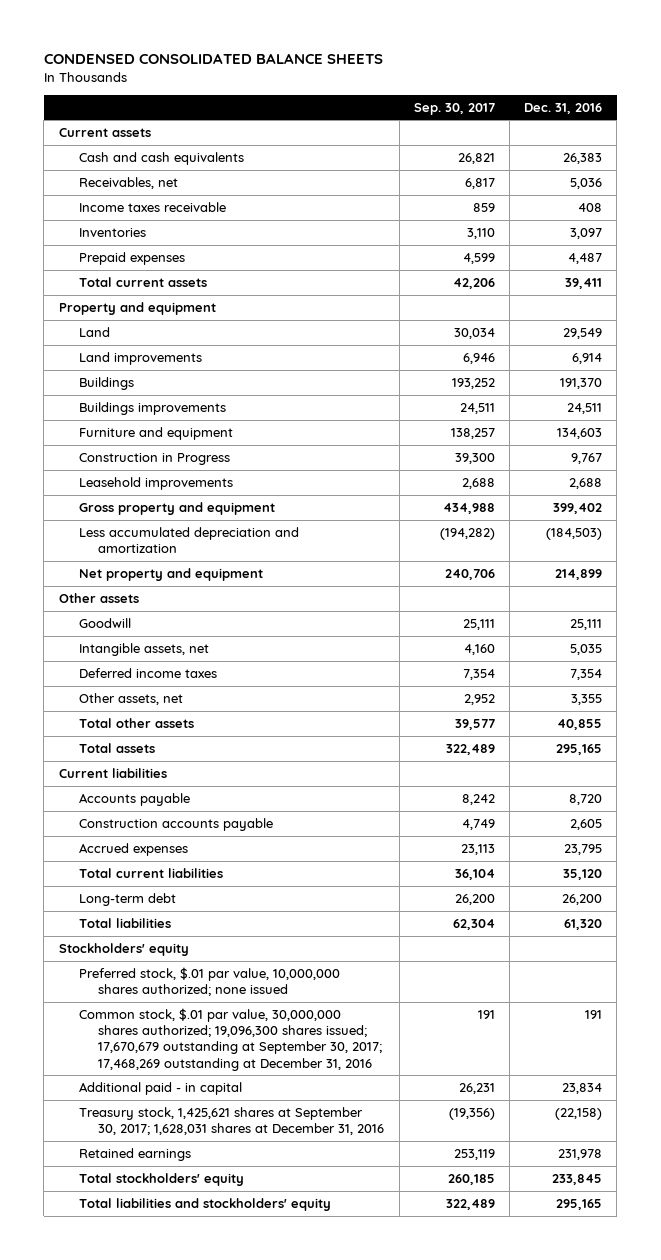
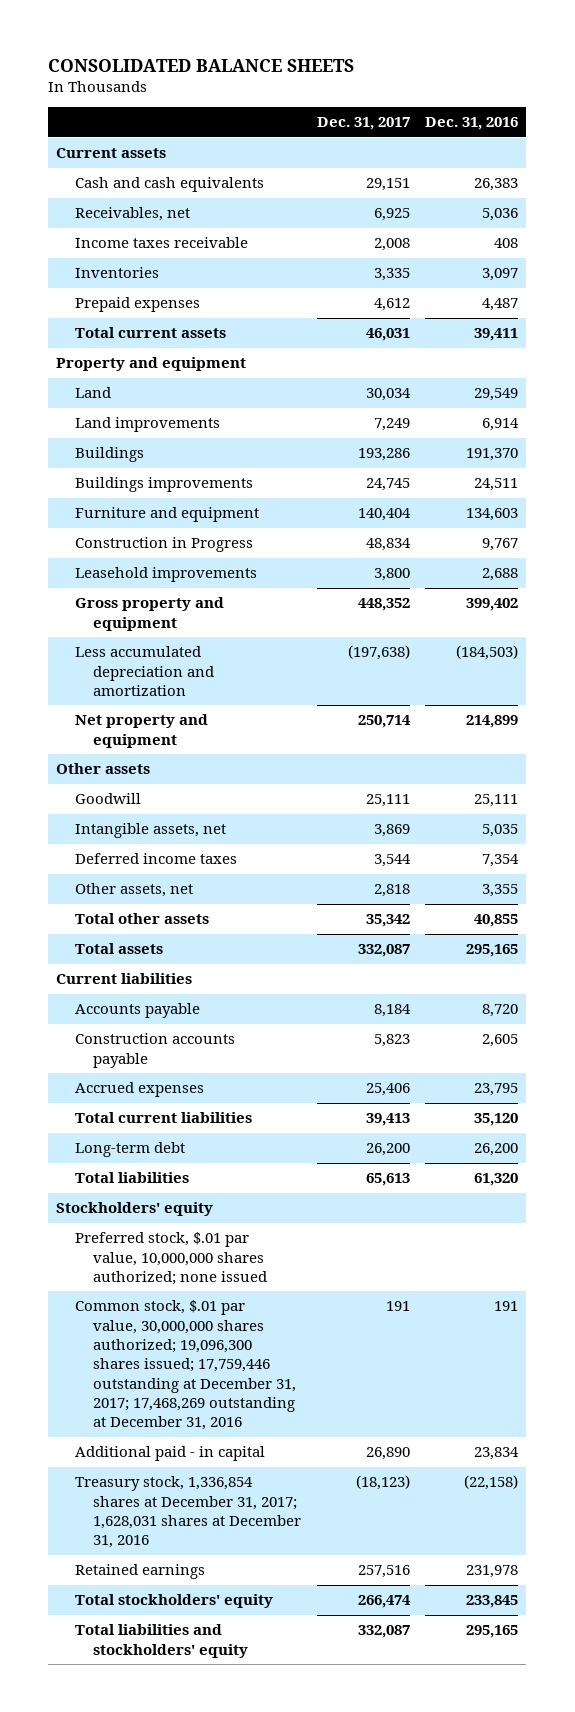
- CONDENSED CONSOLIDATED BALANCE SHEETS
+ CONSOLIDATED BALANCE SHEETS
- | Sep. 30, 2017 | Dec. 31, 2016
+ | Dec. 31, 2017 | Dec. 31, 2016
- Common stock, $.01 par value, 30,000,000 shares authorized; 19,096,300 shares issued; 17,670,679 outstanding at September 30, 2017; 17,468,269 outstanding at December 31, 2016 | 191 | 191
+ Common stock, $.01 par value, 30,000,000 shares authorized; 19,096,300 shares issued; 17,759,446 outstanding at December 31, 2017; 17,468,269 outstanding at December 31, 2016 | 191 | 191
- Treasury stock, 1,425,621 shares at September 30, 2017; 1,628,031 shares at December 31, 2016 | (19,356) | (22,158)
+ Treasury stock, 1,336,854 shares at December 31, 2017; 1,628,031 shares at December 31, 2016 | (18,123) | (22,158)

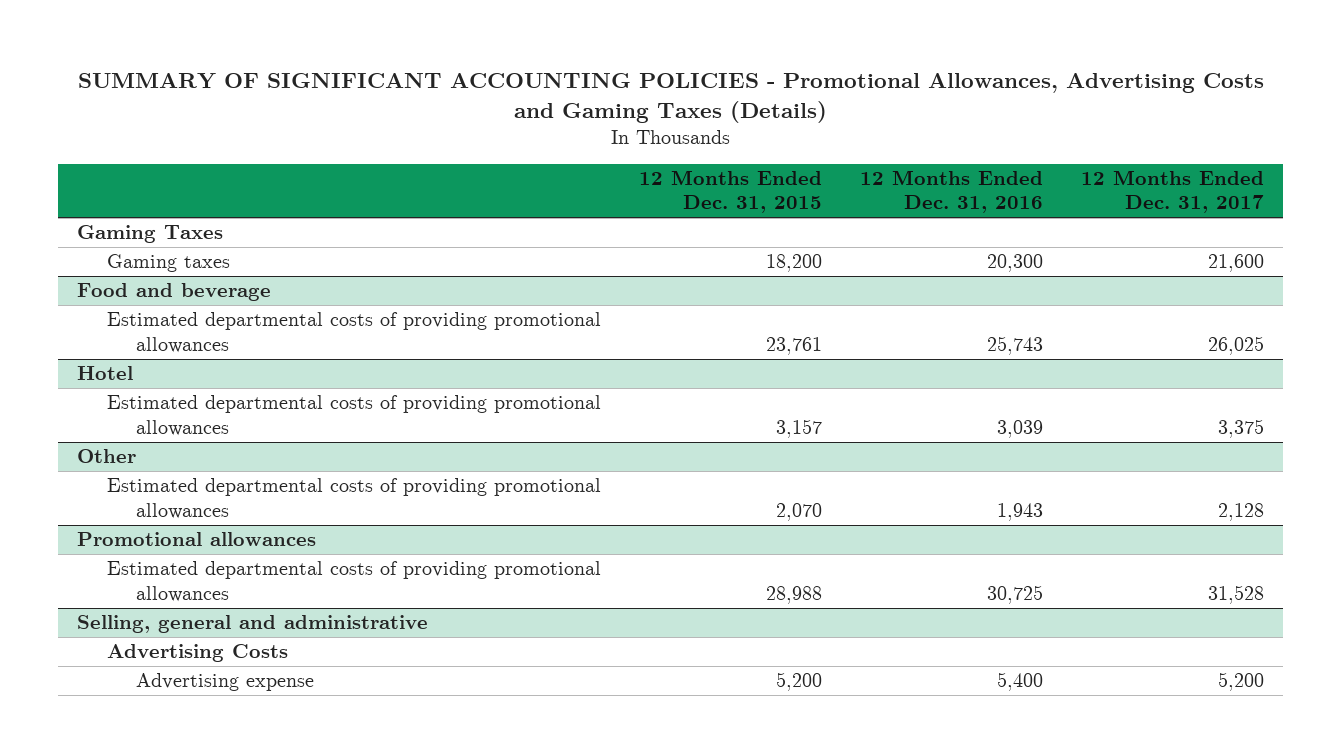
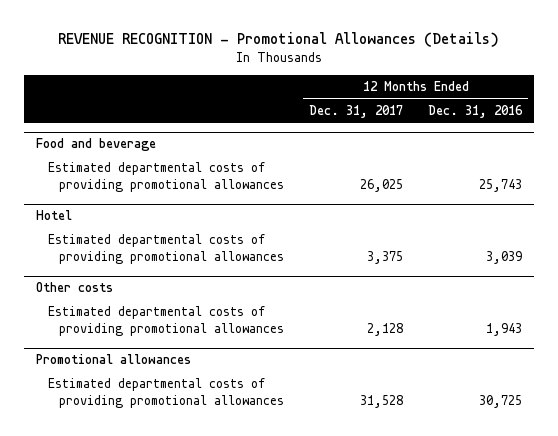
- SUMMARY OF SIGNIFICANT ACCOUNTING POLICIES - Promotional Allowances, Advertising Costs and Gaming Taxes (Details)
+ REVENUE RECOGNITION - Promotional Allowances (Details)
- | 12 Months Ended Dec. 31, 2015 | 12 Months Ended Dec. 31, 2016 | 12 Months Ended Dec. 31, 2017
+ | 12 Months Ended Dec. 31, 2017 | 12 Months Ended Dec. 31, 2016
- Gaming Taxes
- Gaming taxes | 18,200 | 20,300 | 21,600
- Other
+ Other costs
- Selling, general and administrative
- Advertising Costs
- Advertising expense | 5,200 | 5,400 | 5,200

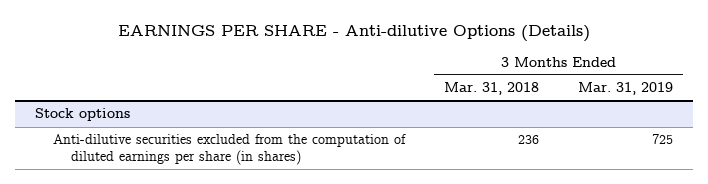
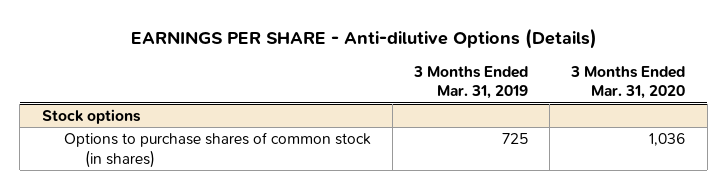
- | 3 Months Ended Mar. 31, 2018 | 3 Months Ended Mar. 31, 2019
+ | 3 Months Ended Mar. 31, 2019 | 3 Months Ended Mar. 31, 2020
@ Stock options
- Anti-dilutive securities excluded from the computation of diluted earnings per share (in shares) | 236 | 725
+ Options to purchase shares of common stock (in shares) | 725 | 1,036

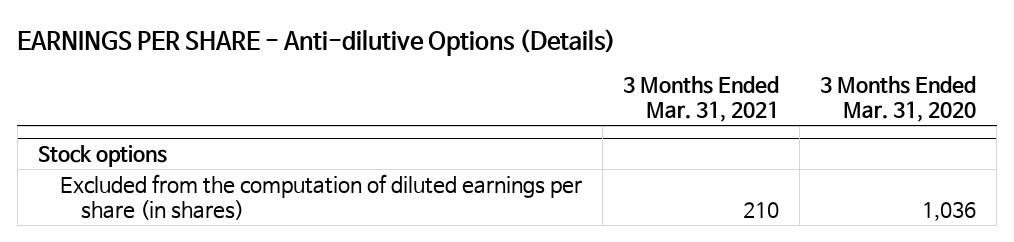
- | 3 Months Ended Mar. 31, 2019 | 3 Months Ended Mar. 31, 2020
+ | 3 Months Ended Mar. 31, 2021 | 3 Months Ended Mar. 31, 2020
@ Stock options
- Options to purchase shares of common stock (in shares) | 725 | 1,036
+ Excluded from the computation of diluted earnings per share (in shares) | 210 | 1,036

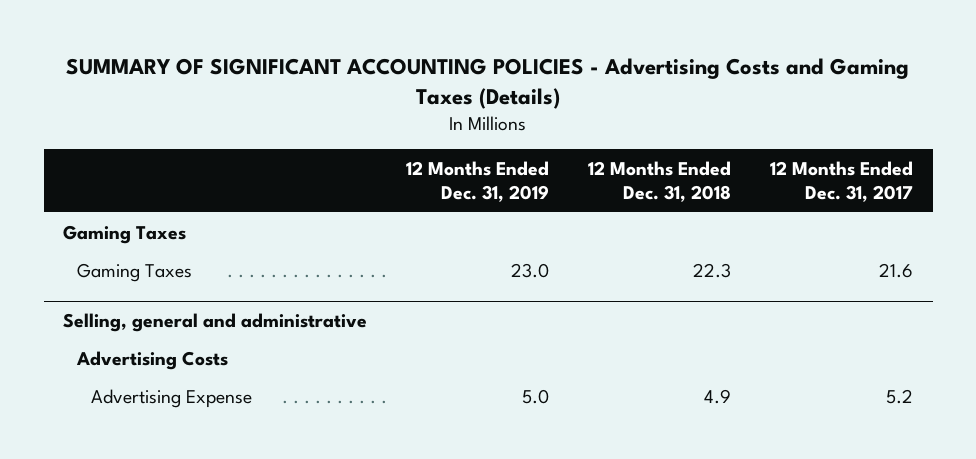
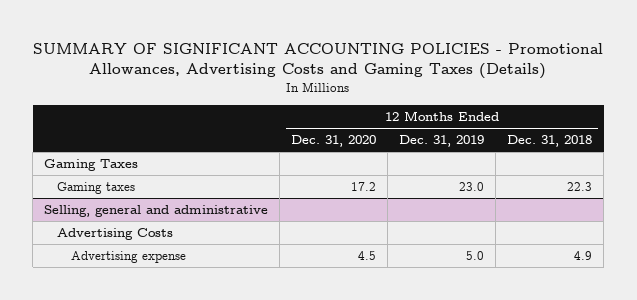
- SUMMARY OF SIGNIFICANT ACCOUNTING POLICIES - Advertising Costs and Gaming Taxes (Details)
+ SUMMARY OF SIGNIFICANT ACCOUNTING POLICIES - Promotional Allowances, Advertising Costs and Gaming Taxes (Details)
- | 12 Months Ended Dec. 31, 2019 | 12 Months Ended Dec. 31, 2018 | 12 Months Ended Dec. 31, 2017
+ | 12 Months Ended Dec. 31, 2020 | 12 Months Ended Dec. 31, 2019 | 12 Months Ended Dec. 31, 2018
- Gaming Taxes | 23.0 | 22.3 | 21.6
+ Gaming taxes | 17.2 | 23.0 | 22.3
@ Selling, general and administrative
- Advertising Expense | 5.0 | 4.9 | 5.2
+ Advertising expense | 4.5 | 5.0 | 4.9

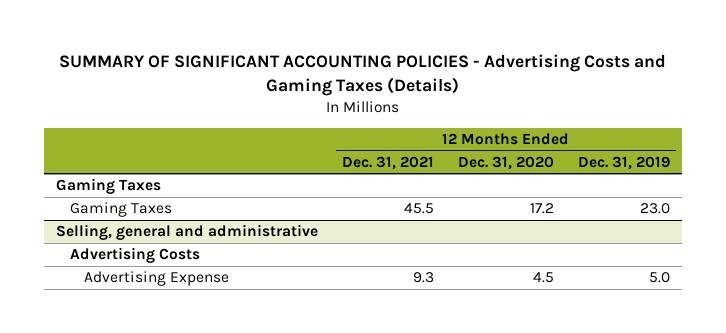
- SUMMARY OF SIGNIFICANT ACCOUNTING POLICIES - Promotional Allowances, Advertising Costs and Gaming Taxes (Details)
+ SUMMARY OF SIGNIFICANT ACCOUNTING POLICIES - Advertising Costs and Gaming Taxes (Details)
- | 12 Months Ended Dec. 31, 2020 | 12 Months Ended Dec. 31, 2019 | 12 Months Ended Dec. 31, 2018
+ | 12 Months Ended Dec. 31, 2021 | 12 Months Ended Dec. 31, 2020 | 12 Months Ended Dec. 31, 2019
- Gaming taxes | 17.2 | 23.0 | 22.3
+ Gaming Taxes | 45.5 | 17.2 | 23.0
@ Selling, general and administrative
- Advertising expense | 4.5 | 5.0 | 4.9
+ Advertising Expense | 9.3 | 4.5 | 5.0

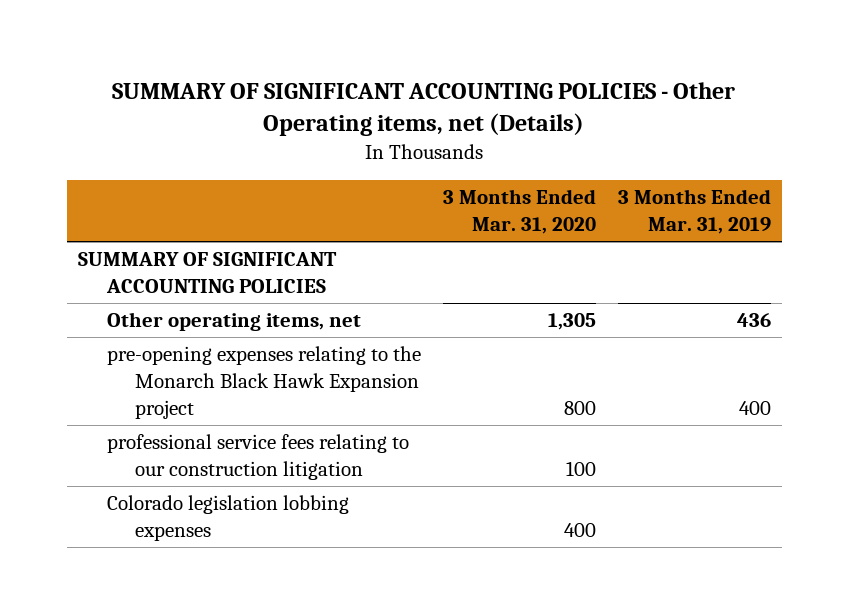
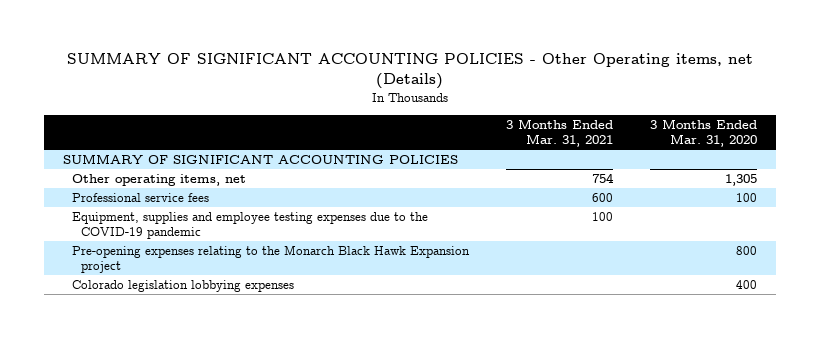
- | 3 Months Ended Mar. 31, 2020 | 3 Months Ended Mar. 31, 2019
+ | 3 Months Ended Mar. 31, 2021 | 3 Months Ended Mar. 31, 2020
- pre-opening expenses relating to the Monarch Black Hawk Expansion project | 800 | 400
- professional service fees relating to our construction litigation | 100 |
- Colorado legislation lobbing expenses | 400 |
+ Professional service fees | 600 | 100
+ Equipment, supplies and employee testing expenses due to the COVID-19 pandemic | 100 |
+ Pre-opening expenses relating to the Monarch Black Hawk Expansion project | | 800
+ Colorado legislation lobbying expenses | | 400

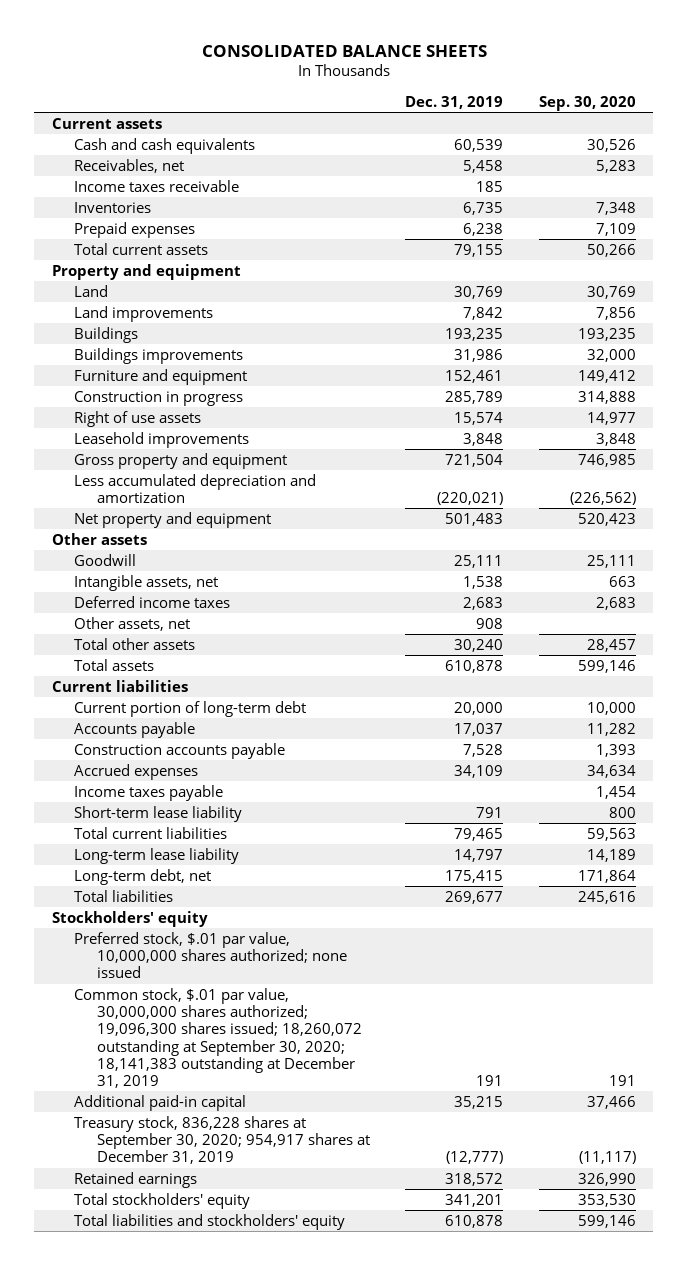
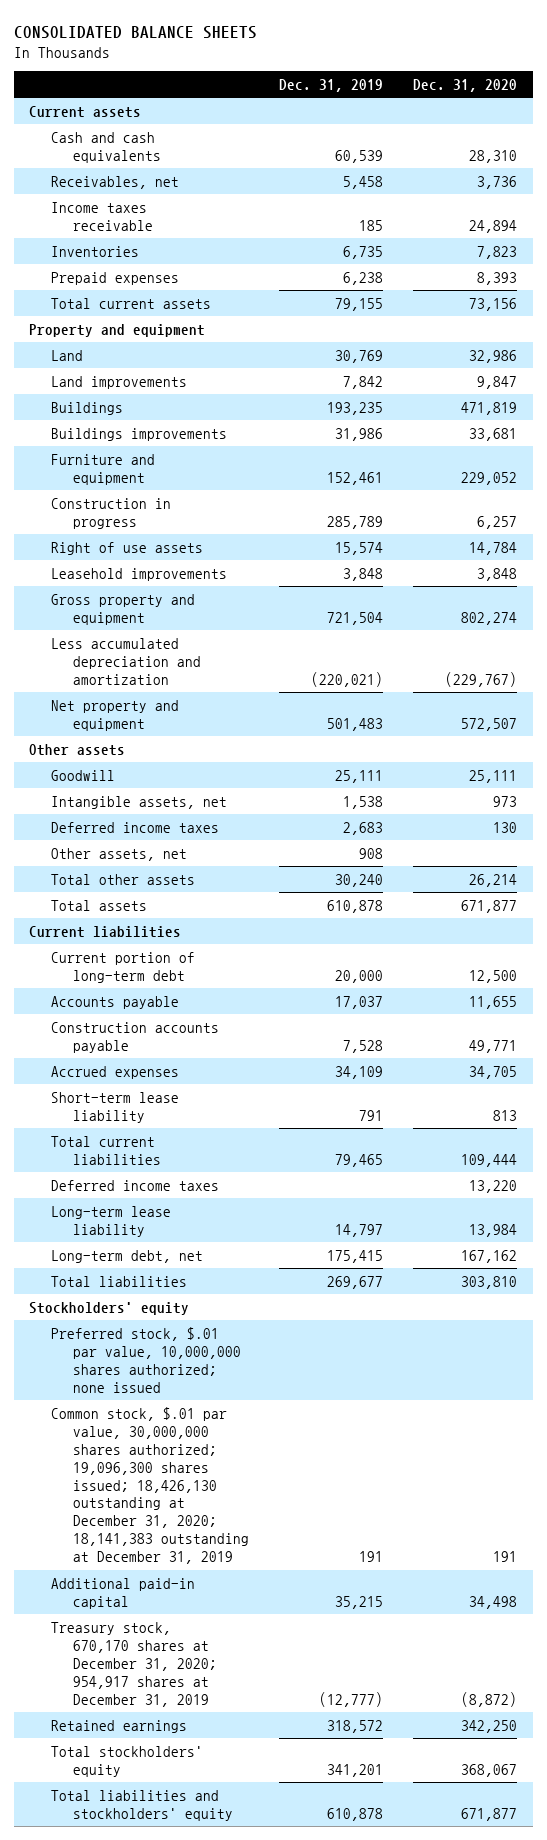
- | Dec. 31, 2019 | Sep. 30, 2020
+ | Dec. 31, 2019 | Dec. 31, 2020
- Income taxes payable | | 1,454
+ Deferred income taxes | | 13,220
- Common stock, $.01 par value, 30,000,000 shares authorized; 19,096,300 shares issued; 18,260,072 outstanding at September 30, 2020; 18,141,383 outstanding at December 31, 2019 | 191 | 191
+ Common stock, $.01 par value, 30,000,000 shares authorized; 19,096,300 shares issued; 18,426,130 outstanding at December 31, 2020; 18,141,383 outstanding at December 31, 2019 | 191 | 191
- Treasury stock, 836,228 shares at September 30, 2020; 954,917 shares at December 31, 2019 | (12,777) | (11,117)
+ Treasury stock, 670,170 shares at December 31, 2020; 954,917 shares at December 31, 2019 | (12,777) | (8,872)

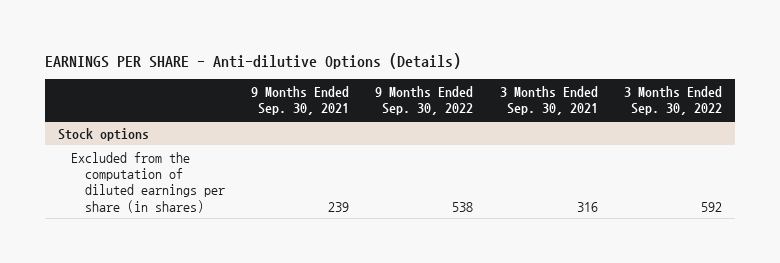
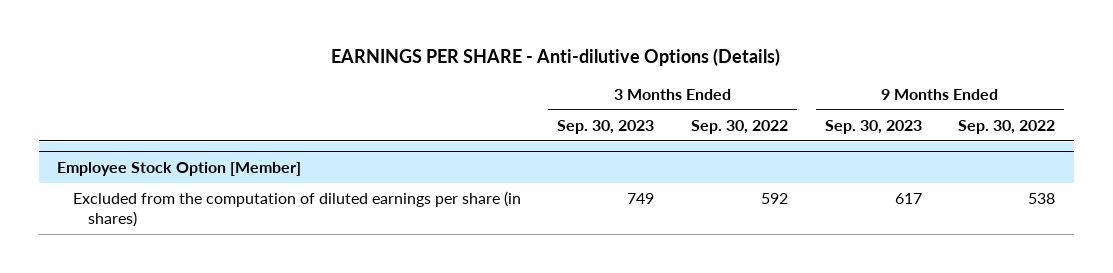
- | 9 Months Ended Sep. 30, 2021 | 9 Months Ended Sep. 30, 2022 | 3 Months Ended Sep. 30, 2021 | 3 Months Ended Sep. 30, 2022
+ | 3 Months Ended Sep. 30, 2023 | 3 Months Ended Sep. 30, 2022 | 9 Months Ended Sep. 30, 2023 | 9 Months Ended Sep. 30, 2022
- Stock options
+ Employee Stock Option [Member]

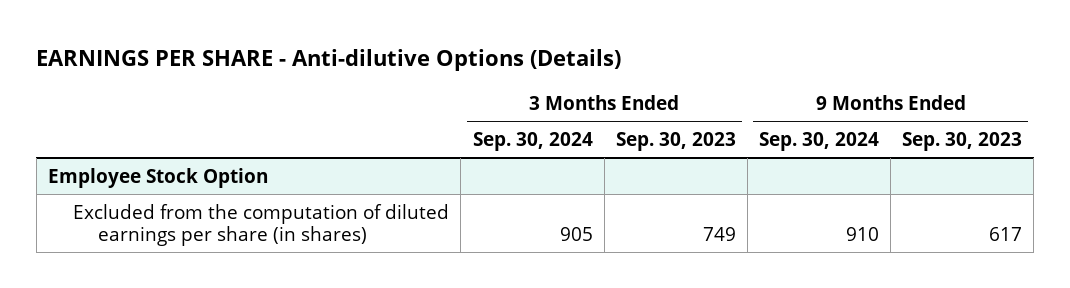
- | 3 Months Ended Sep. 30, 2023 | 3 Months Ended Sep. 30, 2022 | 9 Months Ended Sep. 30, 2023 | 9 Months Ended Sep. 30, 2022
+ | 3 Months Ended Sep. 30, 2024 | 3 Months Ended Sep. 30, 2023 | 9 Months Ended Sep. 30, 2024 | 9 Months Ended Sep. 30, 2023
- Employee Stock Option [Member]
+ Employee Stock Option

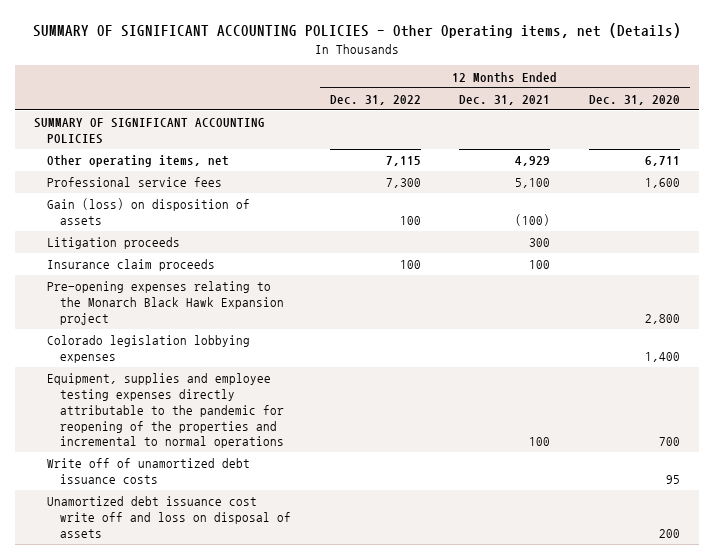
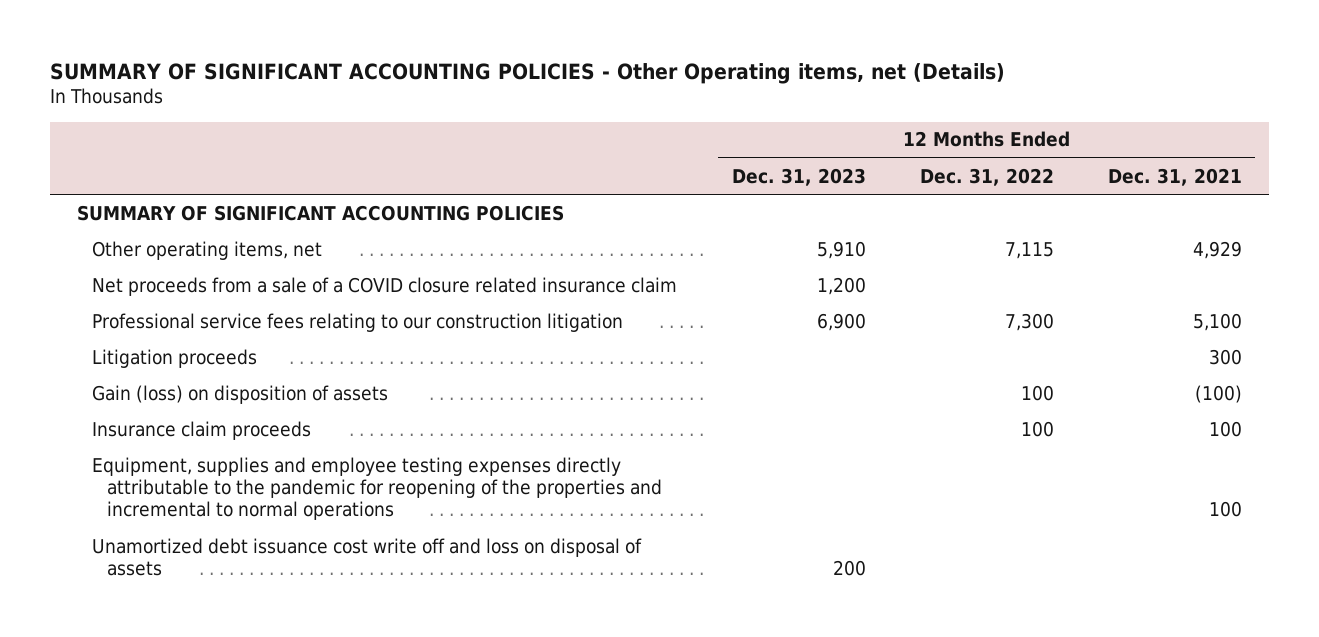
- | 12 Months Ended Dec. 31, 2022 | 12 Months Ended Dec. 31, 2021 | 12 Months Ended Dec. 31, 2020
+ | 12 Months Ended Dec. 31, 2023 | 12 Months Ended Dec. 31, 2022 | 12 Months Ended Dec. 31, 2021
- Professional service fees | 7,300 | 5,100 | 1,600
+ Net proceeds from a sale of a COVID closure related insurance claim | 1,200 | |
+ Professional service fees relating to our construction litigation | 6,900 | 7,300 | 5,100
moved down: Gain (loss) on disposition of assets | | 100 | (100)
- Pre-opening expenses relating to the Monarch Black Hawk Expansion project | | | 2,800
- Colorado legislation lobbying expenses | | | 1,400
- Write off of unamortized debt issuance costs | | | 95

